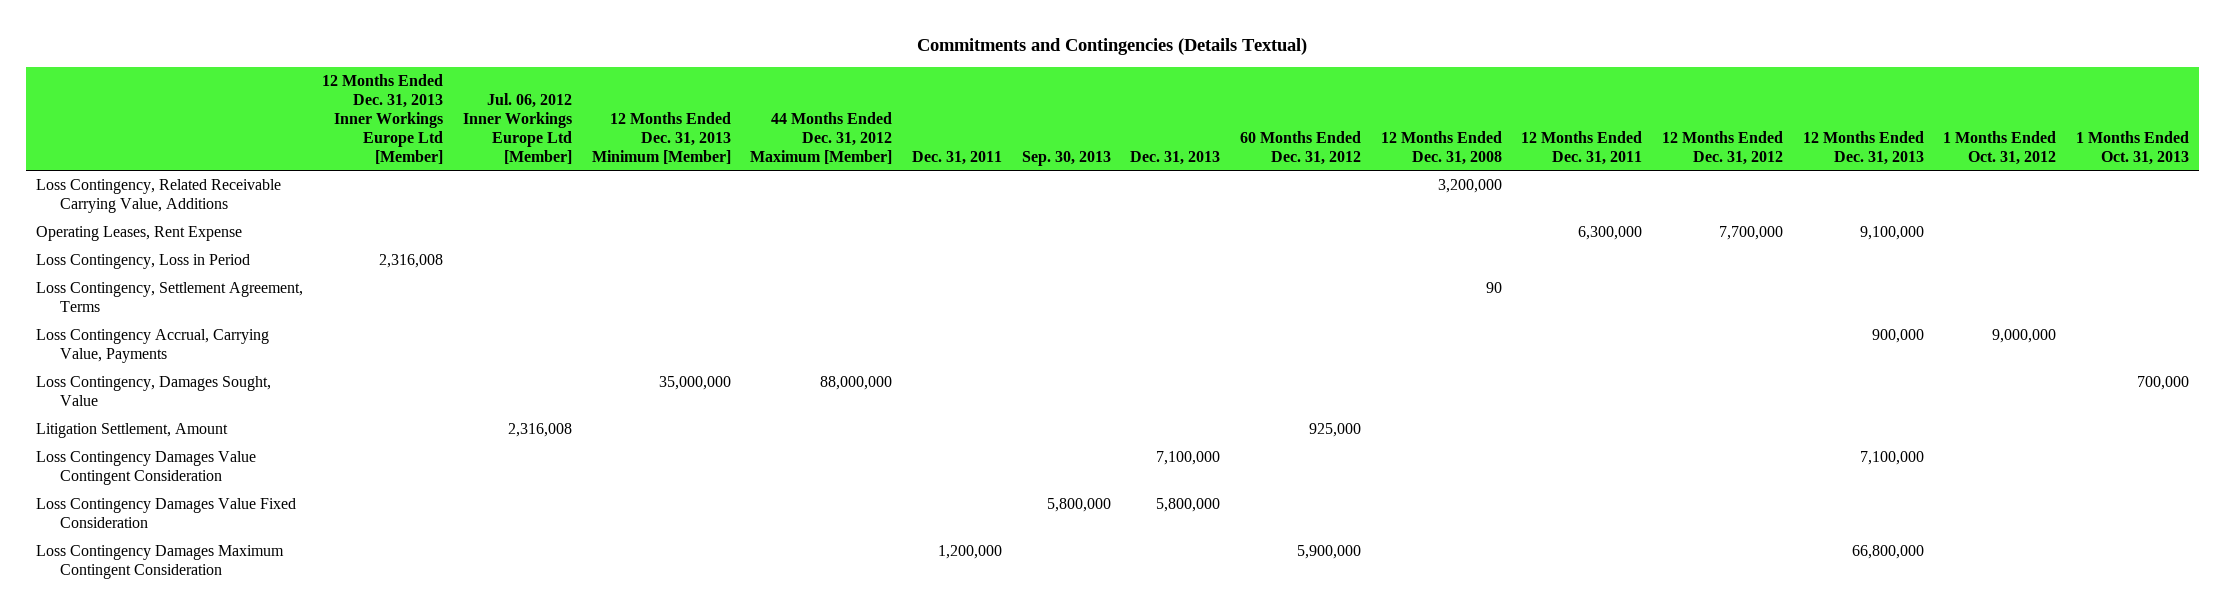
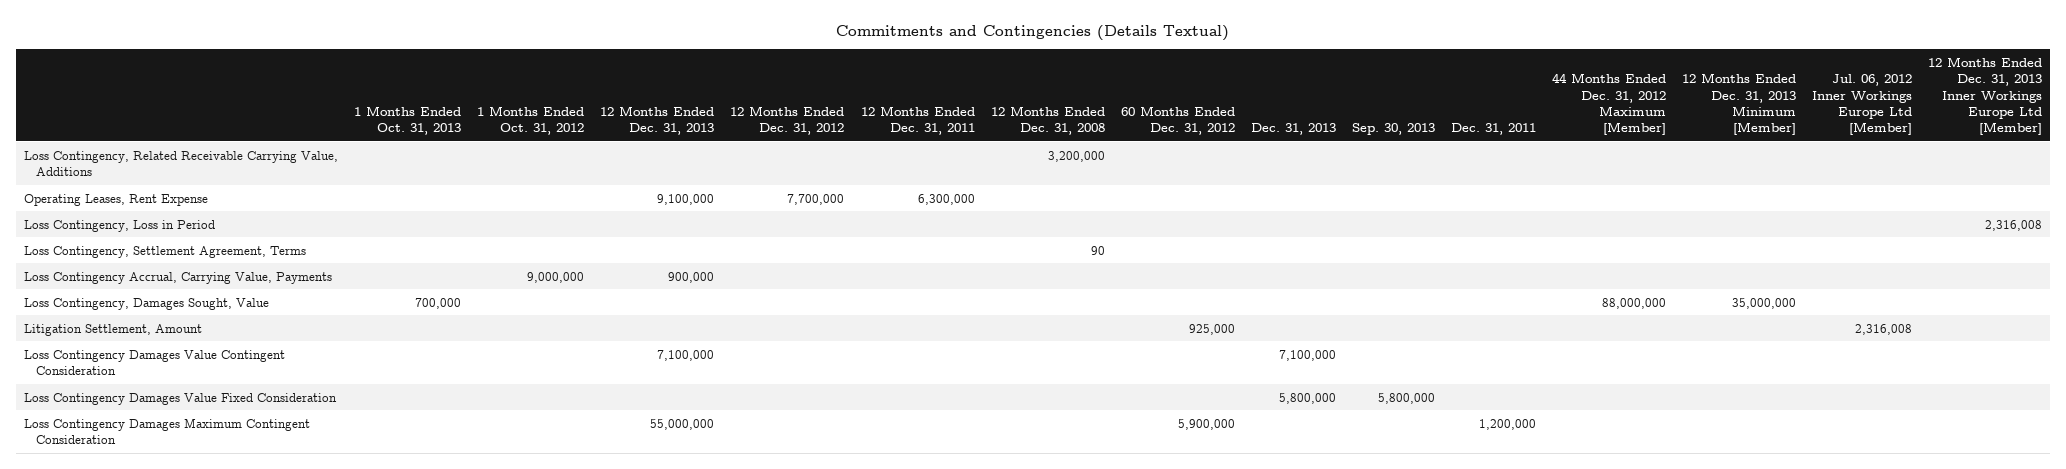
- | 12 Months Ended Dec. 31, 2013 Inner Workings Europe Ltd [Member] | Jul. 06, 2012 Inner Workings Europe Ltd [Member] | 12 Months Ended Dec. 31, 2013 Minimum [Member] | 44 Months Ended Dec. 31, 2012 Maximum [Member] | Dec. 31, 2011 | Sep. 30, 2013 | Dec. 31, 2013 | 60 Months Ended Dec. 31, 2012 | 12 Months Ended Dec. 31, 2008 | 12 Months Ended Dec. 31, 2011 | 12 Months Ended Dec. 31, 2012 | 12 Months Ended Dec. 31, 2013 | 1 Months Ended Oct. 31, 2012 | 1 Months Ended Oct. 31, 2013
+ | 1 Months Ended Oct. 31, 2013 | 1 Months Ended Oct. 31, 2012 | 12 Months Ended Dec. 31, 2013 | 12 Months Ended Dec. 31, 2012 | 12 Months Ended Dec. 31, 2011 | 12 Months Ended Dec. 31, 2008 | 60 Months Ended Dec. 31, 2012 | Dec. 31, 2013 | Sep. 30, 2013 | Dec. 31, 2011 | 44 Months Ended Dec. 31, 2012 Maximum [Member] | 12 Months Ended Dec. 31, 2013 Minimum [Member] | Jul. 06, 2012 Inner Workings Europe Ltd [Member] | 12 Months Ended Dec. 31, 2013 Inner Workings Europe Ltd [Member]
- Loss Contingency Damages Maximum Contingent Consideration | | | | | 1,200,000 | | | 5,900,000 | | | | 66,800,000 | |
+ Loss Contingency Damages Maximum Contingent Consideration | | | 55,000,000 | | | | 5,900,000 | | | 1,200,000 | | | |

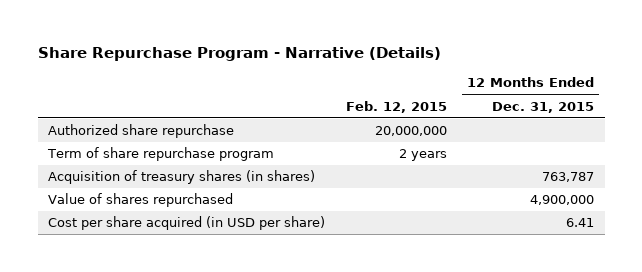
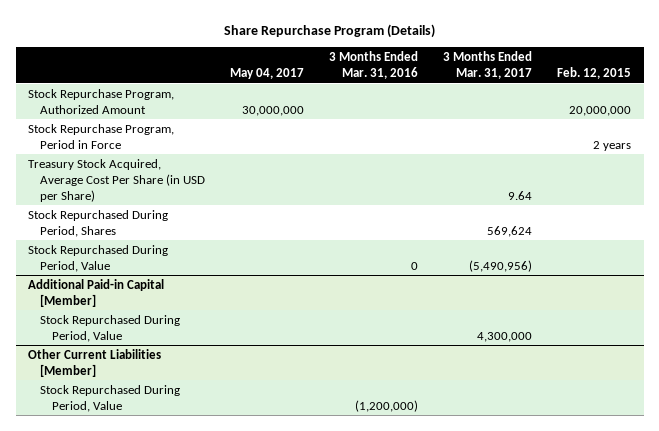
- Share Repurchase Program - Narrative (Details)
+ Share Repurchase Program (Details)
- | Feb. 12, 2015 | 12 Months Ended Dec. 31, 2015
+ | May 04, 2017 | 3 Months Ended Mar. 31, 2016 | 3 Months Ended Mar. 31, 2017 | Feb. 12, 2015
- Authorized share repurchase | 20,000,000 |
- Term of share repurchase program | 2 years |
- Acquisition of treasury shares (in shares) | | 763,787
- Value of shares repurchased | | 4,900,000
- Cost per share acquired (in USD per share) | | 6.41
+ Stock Repurchase Program, Authorized Amount | 30,000,000 | | | 20,000,000
+ Stock Repurchase Program, Period in Force | | | | 2 years
+ Treasury Stock Acquired, Average Cost Per Share (in USD per Share) | | | 9.64 |
+ Stock Repurchased During Period, Shares | | | 569,624 |
+ Stock Repurchased During Period, Value | | 0 | (5,490,956) |
+ Additional Paid-in Capital [Member]
+ Stock Repurchased During Period, Value | | | 4,300,000 |
+ Other Current Liabilities [Member]
+ Stock Repurchased During Period, Value | | (1,200,000) | |

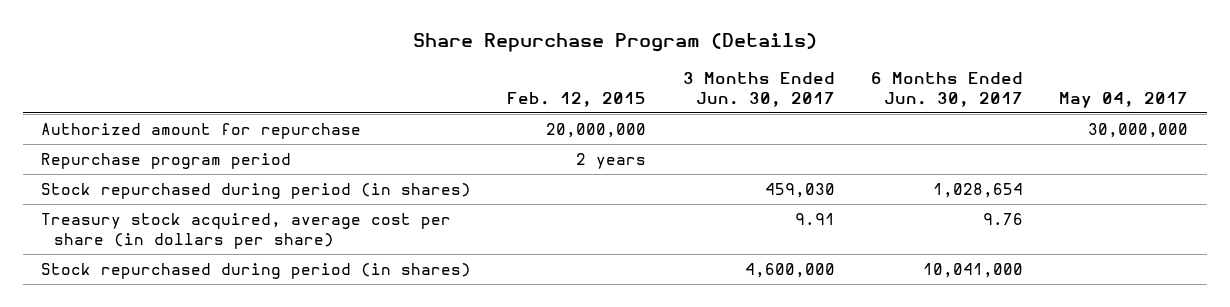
- | May 04, 2017 | 3 Months Ended Mar. 31, 2016 | 3 Months Ended Mar. 31, 2017 | Feb. 12, 2015
+ | Feb. 12, 2015 | 3 Months Ended Jun. 30, 2017 | 6 Months Ended Jun. 30, 2017 | May 04, 2017
- Stock Repurchase Program, Authorized Amount | 30,000,000 | | | 20,000,000
- Stock Repurchase Program, Period in Force | | | | 2 years
- Treasury Stock Acquired, Average Cost Per Share (in USD per Share) | | | 9.64 |
- Stock Repurchased During Period, Shares | | | 569,624 |
- Stock Repurchased During Period, Value | | 0 | (5,490,956) |
- Additional Paid-in Capital [Member]
- Stock Repurchased During Period, Value | | | 4,300,000 |
- Other Current Liabilities [Member]
- Stock Repurchased During Period, Value | | (1,200,000) | |
+ Authorized amount for repurchase | 20,000,000 | | | 30,000,000
+ Repurchase program period | 2 years | | |
+ Stock repurchased during period (in shares) | | 459,030 | 1,028,654 |
+ Treasury stock acquired, average cost per share (in dollars per share) | | 9.91 | 9.76 |
+ Stock repurchased during period (in shares) | | 4,600,000 | 10,041,000 |

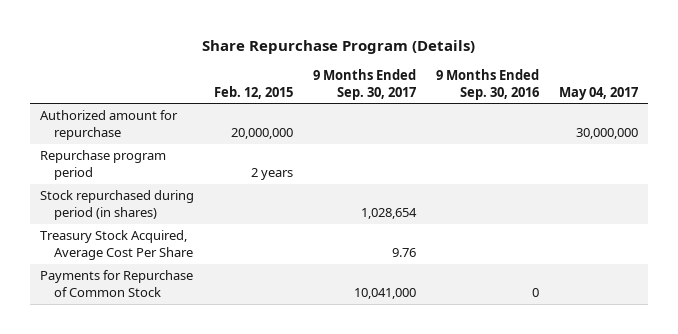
- | Feb. 12, 2015 | 3 Months Ended Jun. 30, 2017 | 6 Months Ended Jun. 30, 2017 | May 04, 2017
+ | Feb. 12, 2015 | 9 Months Ended Sep. 30, 2017 | 9 Months Ended Sep. 30, 2016 | May 04, 2017
- Treasury stock acquired, average cost per share (in dollars per share) | | 9.91 | 9.76 |
- Stock repurchased during period (in shares) | | 4,600,000 | 10,041,000 |
+ Treasury Stock Acquired, Average Cost Per Share | | 9.76 | |
+ Payments for Repurchase of Common Stock | | 10,041,000 | 0 |

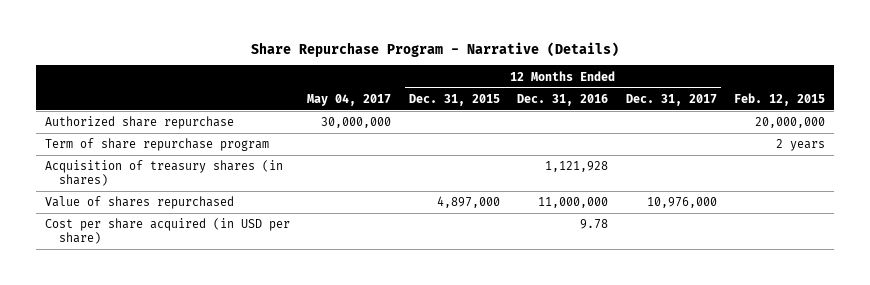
- Share Repurchase Program (Details)
+ Share Repurchase Program - Narrative (Details)
- | Feb. 12, 2015 | 9 Months Ended Sep. 30, 2017 | 9 Months Ended Sep. 30, 2016 | May 04, 2017
+ | May 04, 2017 | 12 Months Ended Dec. 31, 2015 | 12 Months Ended Dec. 31, 2016 | 12 Months Ended Dec. 31, 2017 | Feb. 12, 2015
- Authorized amount for repurchase | 20,000,000 | | | 30,000,000
- Repurchase program period | 2 years | | |
- Stock repurchased during period (in shares) | | 1,028,654 | |
- Treasury Stock Acquired, Average Cost Per Share | | 9.76 | |
- Payments for Repurchase of Common Stock | | 10,041,000 | 0 |
+ Authorized share repurchase | 30,000,000 | | | | 20,000,000
+ Term of share repurchase program | | | | | 2 years
+ Acquisition of treasury shares (in shares) | | | 1,121,928 | |
+ Value of shares repurchased | | 4,897,000 | 11,000,000 | 10,976,000 |
+ Cost per share acquired (in USD per share) | | | 9.78 | |

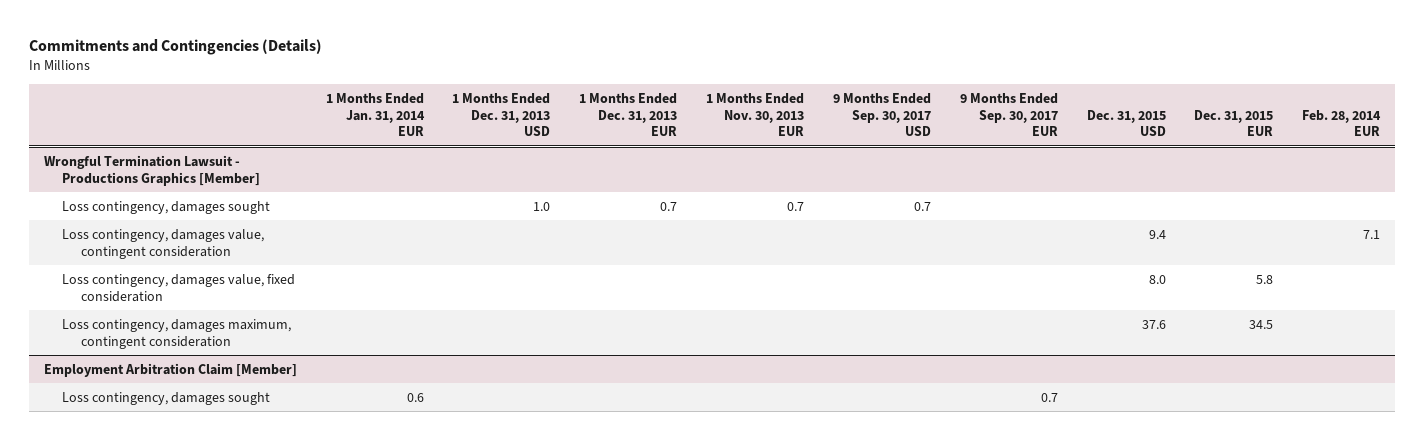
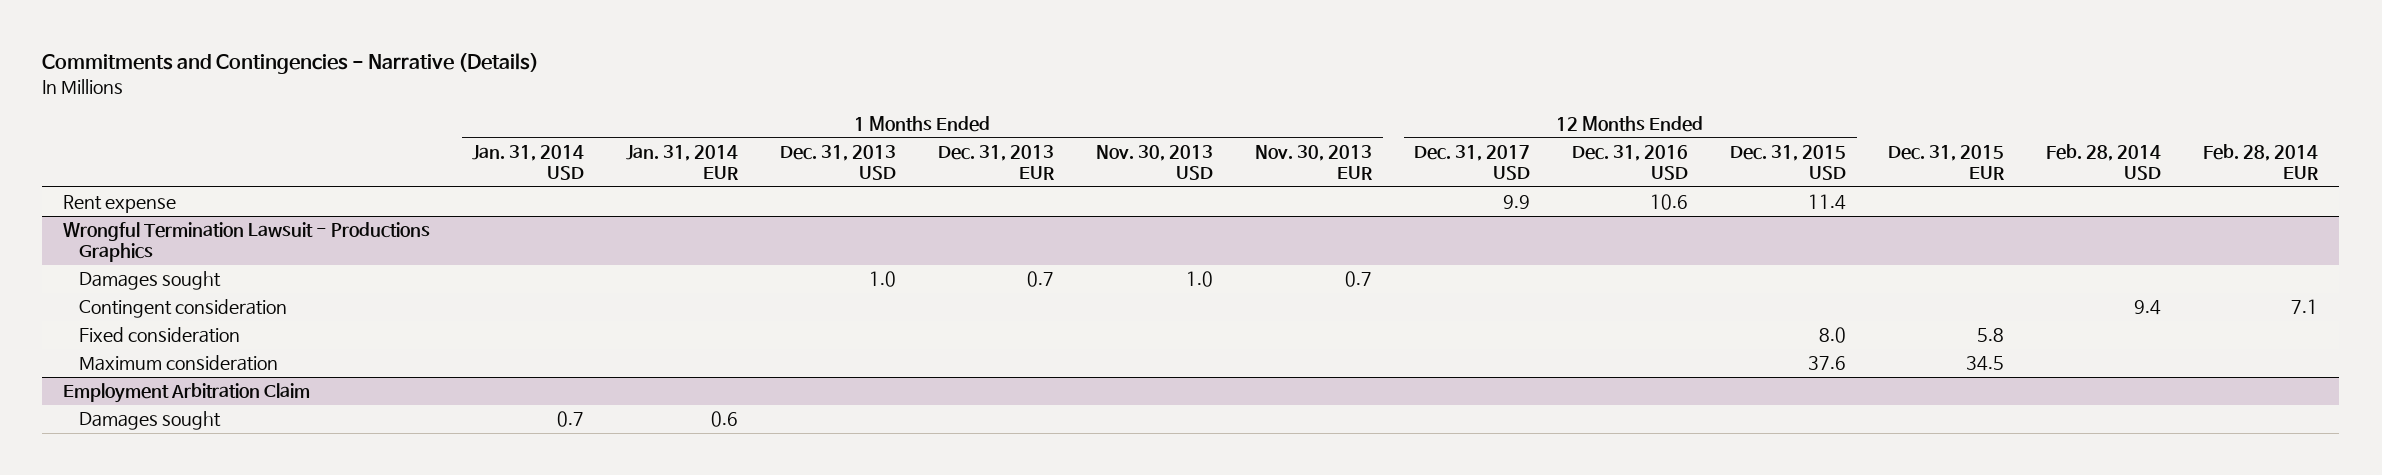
- Commitments and Contingencies (Details)
+ Commitments and Contingencies - Narrative (Details)
- | 1 Months Ended Jan. 31, 2014 EUR | 1 Months Ended Dec. 31, 2013 USD | 1 Months Ended Dec. 31, 2013 EUR | 1 Months Ended Nov. 30, 2013 EUR | 9 Months Ended Sep. 30, 2017 USD | 9 Months Ended Sep. 30, 2017 EUR | Dec. 31, 2015 USD | Dec. 31, 2015 EUR | Feb. 28, 2014 EUR
+ | 1 Months Ended Jan. 31, 2014 USD | 1 Months Ended Jan. 31, 2014 EUR | 1 Months Ended Dec. 31, 2013 USD | 1 Months Ended Dec. 31, 2013 EUR | 1 Months Ended Nov. 30, 2013 USD | 1 Months Ended Nov. 30, 2013 EUR | 12 Months Ended Dec. 31, 2017 USD | 12 Months Ended Dec. 31, 2016 USD | 12 Months Ended Dec. 31, 2015 USD | Dec. 31, 2015 EUR | Feb. 28, 2014 USD | Feb. 28, 2014 EUR
- Wrongful Termination Lawsuit - Productions Graphics [Member]
- Loss contingency, damages sought | | 1.0 | 0.7 | 0.7 | 0.7 | | | |
- Loss contingency, damages value, contingent consideration | | | | | | | 9.4 | | 7.1
- Loss contingency, damages value, fixed consideration | | | | | | | 8.0 | 5.8 |
- Loss contingency, damages maximum, contingent consideration | | | | | | | 37.6 | 34.5 |
- Employment Arbitration Claim [Member]
- Loss contingency, damages sought | 0.6 | | | | | 0.7 | | |
+ Rent expense | | | | | | | 9.9 | 10.6 | 11.4 | | |
+ Wrongful Termination Lawsuit - Productions Graphics
+ Damages sought | | | 1.0 | 0.7 | 1.0 | 0.7 | | | | | |
+ Contingent consideration | | | | | | | | | | | 9.4 | 7.1
+ Fixed consideration | | | | | | | | | 8.0 | 5.8 | |
+ Maximum consideration | | | | | | | | | 37.6 | 34.5 | |
+ Employment Arbitration Claim
+ Damages sought | 0.7 | 0.6 | | | | | | | | | |

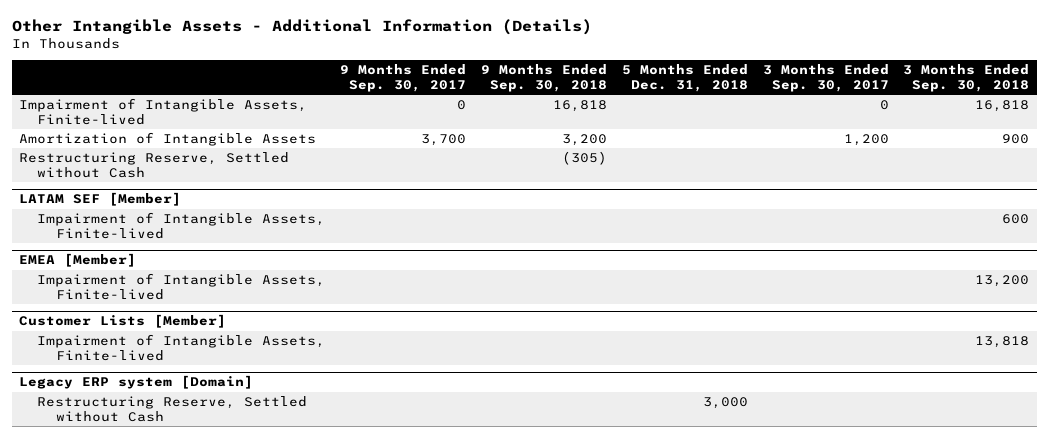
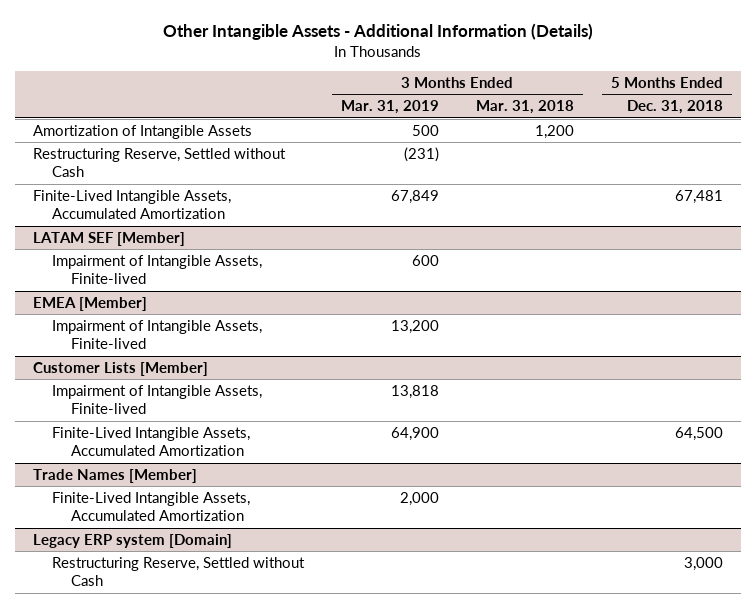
- | 9 Months Ended Sep. 30, 2017 | 9 Months Ended Sep. 30, 2018 | 5 Months Ended Dec. 31, 2018 | 3 Months Ended Sep. 30, 2017 | 3 Months Ended Sep. 30, 2018
+ | 3 Months Ended Mar. 31, 2019 | 3 Months Ended Mar. 31, 2018 | 5 Months Ended Dec. 31, 2018
- Impairment of Intangible Assets, Finite-lived | 0 | 16,818 | | 0 | 16,818
+ Finite-Lived Intangible Assets, Accumulated Amortization | 67,849 | | 67,481
@ Customer Lists [Member]
+ Finite-Lived Intangible Assets, Accumulated Amortization | 64,900 | | 64,500
+ Trade Names [Member]
+ Finite-Lived Intangible Assets, Accumulated Amortization | 2,000 | |

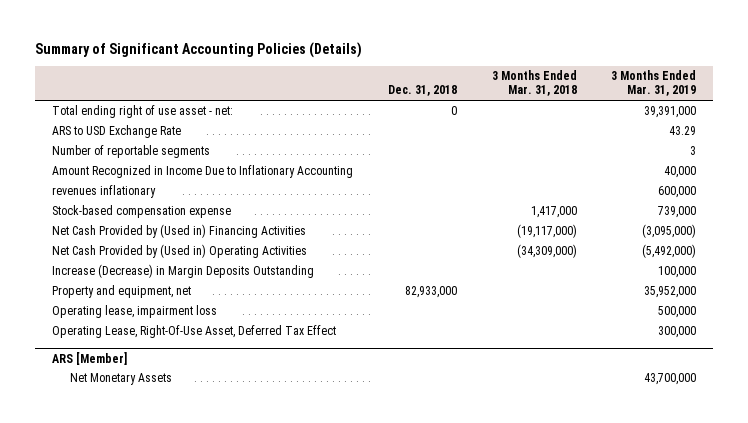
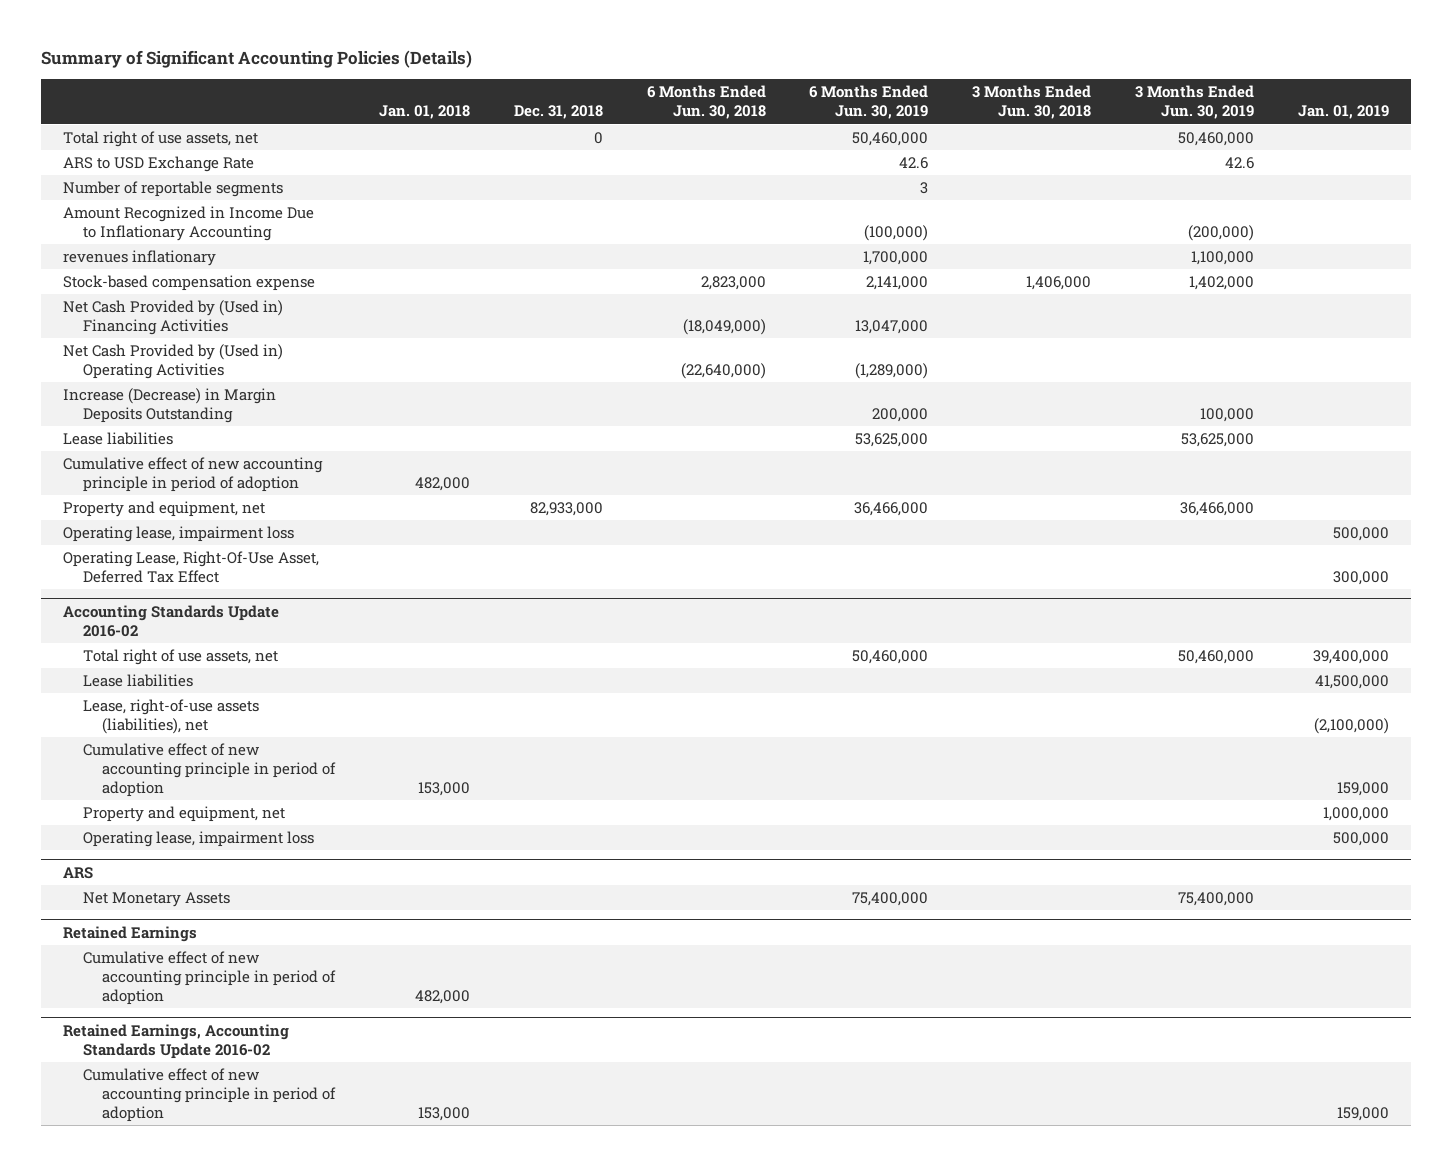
- | Dec. 31, 2018 | 3 Months Ended Mar. 31, 2018 | 3 Months Ended Mar. 31, 2019
+ | Jan. 01, 2018 | Dec. 31, 2018 | 6 Months Ended Jun. 30, 2018 | 6 Months Ended Jun. 30, 2019 | 3 Months Ended Jun. 30, 2018 | 3 Months Ended Jun. 30, 2019 | Jan. 01, 2019
- Total ending right of use asset - net: | 0 | | 39,391,000
+ Total right of use assets, net | | 0 | | 50,460,000 | | 50,460,000 |
+ Lease liabilities | | | | 53,625,000 | | 53,625,000 |
+ Cumulative effect of new accounting principle in period of adoption | 482,000 | | | | | |
- ARS [Member]
+ Accounting Standards Update 2016-02
+ Total right of use assets, net | | | | 50,460,000 | | 50,460,000 | 39,400,000
+ Lease liabilities | | | | | | | 41,500,000
+ Lease, right-of-use assets (liabilities), net | | | | | | | (2,100,000)
+ Cumulative effect of new accounting principle in period of adoption | 153,000 | | | | | | 159,000
+ Property and equipment, net | | | | | | | 1,000,000
+ Operating lease, impairment loss | | | | | | | 500,000
+ ARS
+ Retained Earnings
+ Cumulative effect of new accounting principle in period of adoption | 482,000 | | | | | |
+ Retained Earnings, Accounting Standards Update 2016-02
+ Cumulative effect of new accounting principle in period of adoption | 153,000 | | | | | | 159,000

